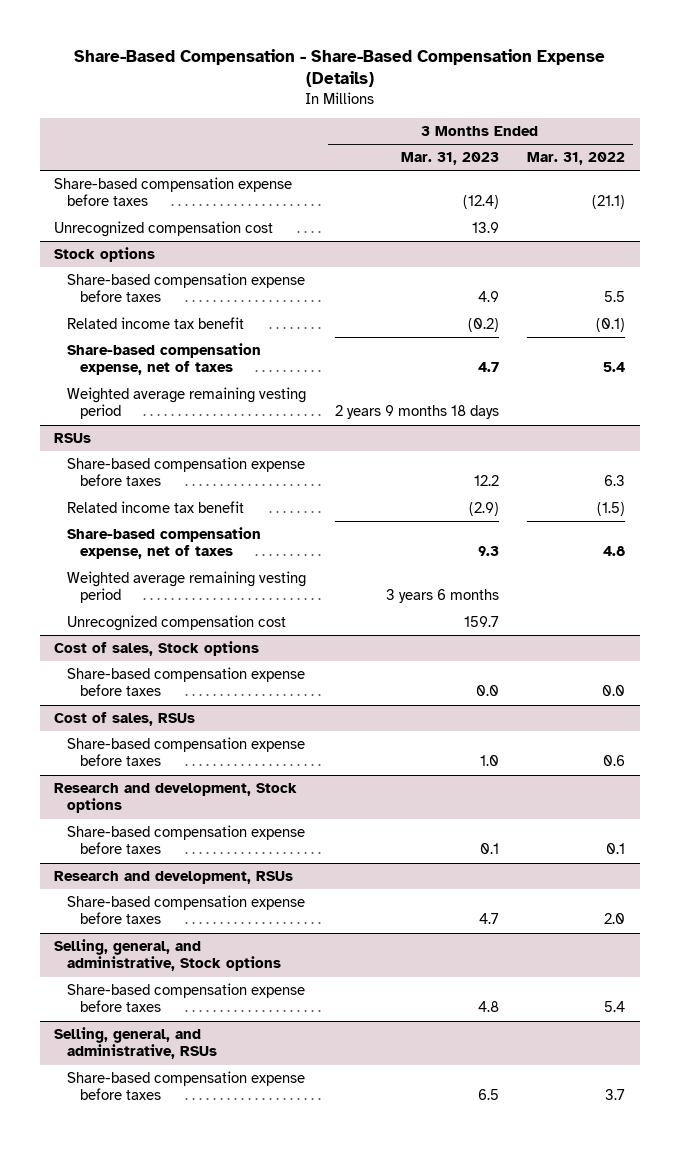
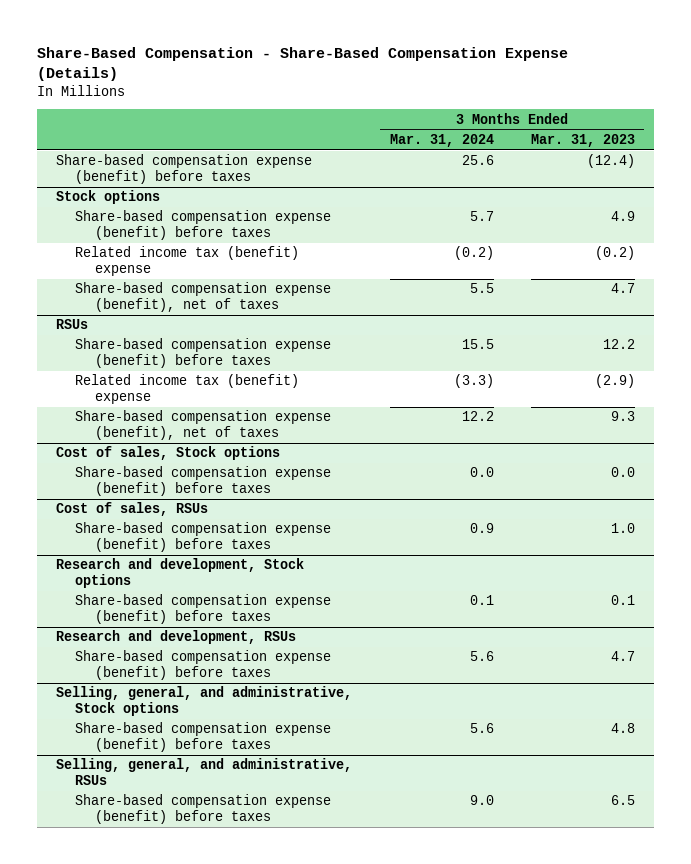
- | 3 Months Ended Mar. 31, 2023 | 3 Months Ended Mar. 31, 2022
+ | 3 Months Ended Mar. 31, 2024 | 3 Months Ended Mar. 31, 2023
- Share-based compensation expense before taxes | (12.4) | (21.1)
- Unrecognized compensation cost | 13.9 |
+ Share-based compensation expense (benefit) before taxes | 25.6 | (12.4)
@ Stock options
- Share-based compensation expense before taxes | 4.9 | 5.5
- Related income tax benefit | (0.2) | (0.1)
- Share-based compensation expense, net of taxes | 4.7 | 5.4
- Weighted average remaining vesting period | 2 years 9 months 18 days |
+ Share-based compensation expense (benefit) before taxes | 5.7 | 4.9
+ Related income tax (benefit) expense | (0.2) | (0.2)
+ Share-based compensation expense (benefit), net of taxes | 5.5 | 4.7
@ RSUs
- Share-based compensation expense before taxes | 12.2 | 6.3
- Related income tax benefit | (2.9) | (1.5)
- Share-based compensation expense, net of taxes | 9.3 | 4.8
- Weighted average remaining vesting period | 3 years 6 months |
- Unrecognized compensation cost | 159.7 |
+ Share-based compensation expense (benefit) before taxes | 15.5 | 12.2
+ Related income tax (benefit) expense | (3.3) | (2.9)
+ Share-based compensation expense (benefit), net of taxes | 12.2 | 9.3
@ Cost of sales, Stock options
- Share-based compensation expense before taxes | 0.0 | 0.0
+ Share-based compensation expense (benefit) before taxes | 0.0 | 0.0
@ Cost of sales, RSUs
- Share-based compensation expense before taxes | 1.0 | 0.6
+ Share-based compensation expense (benefit) before taxes | 0.9 | 1.0
@ Research and development, Stock options
- Share-based compensation expense before taxes | 0.1 | 0.1
+ Share-based compensation expense (benefit) before taxes | 0.1 | 0.1
@ Research and development, RSUs
- Share-based compensation expense before taxes | 4.7 | 2.0
+ Share-based compensation expense (benefit) before taxes | 5.6 | 4.7
@ Selling, general, and administrative, Stock options
- Share-based compensation expense before taxes | 4.8 | 5.4
+ Share-based compensation expense (benefit) before taxes | 5.6 | 4.8
@ Selling, general, and administrative, RSUs
- Share-based compensation expense before taxes | 6.5 | 3.7
+ Share-based compensation expense (benefit) before taxes | 9.0 | 6.5

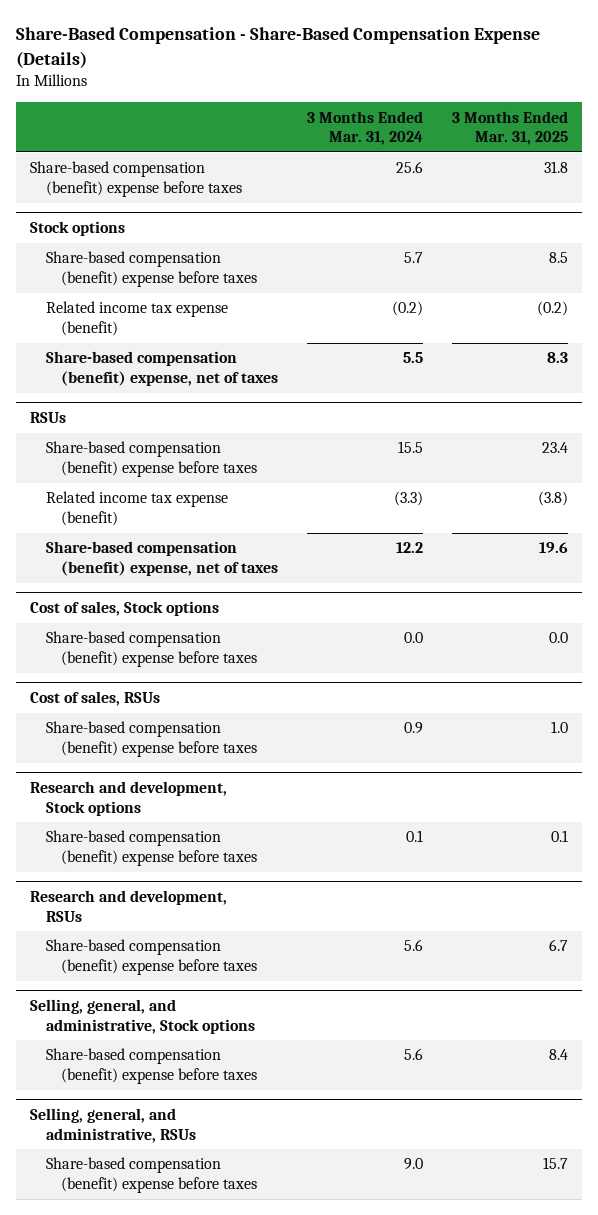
- | 3 Months Ended Mar. 31, 2024 | 3 Months Ended Mar. 31, 2023
+ | 3 Months Ended Mar. 31, 2024 | 3 Months Ended Mar. 31, 2025
- Share-based compensation expense (benefit) before taxes | 25.6 | (12.4)
+ Share-based compensation (benefit) expense before taxes | 25.6 | 31.8
@ Stock options
- Share-based compensation expense (benefit) before taxes | 5.7 | 4.9
- Related income tax (benefit) expense | (0.2) | (0.2)
- Share-based compensation expense (benefit), net of taxes | 5.5 | 4.7
+ Share-based compensation (benefit) expense before taxes | 5.7 | 8.5
+ Related income tax expense (benefit) | (0.2) | (0.2)
+ Share-based compensation (benefit) expense, net of taxes | 5.5 | 8.3
@ RSUs
- Share-based compensation expense (benefit) before taxes | 15.5 | 12.2
- Related income tax (benefit) expense | (3.3) | (2.9)
- Share-based compensation expense (benefit), net of taxes | 12.2 | 9.3
+ Share-based compensation (benefit) expense before taxes | 15.5 | 23.4
+ Related income tax expense (benefit) | (3.3) | (3.8)
+ Share-based compensation (benefit) expense, net of taxes | 12.2 | 19.6
@ Cost of sales, Stock options
- Share-based compensation expense (benefit) before taxes | 0.0 | 0.0
+ Share-based compensation (benefit) expense before taxes | 0.0 | 0.0
@ Cost of sales, RSUs
- Share-based compensation expense (benefit) before taxes | 0.9 | 1.0
+ Share-based compensation (benefit) expense before taxes | 0.9 | 1.0
@ Research and development, Stock options
- Share-based compensation expense (benefit) before taxes | 0.1 | 0.1
+ Share-based compensation (benefit) expense before taxes | 0.1 | 0.1
@ Research and development, RSUs
- Share-based compensation expense (benefit) before taxes | 5.6 | 4.7
+ Share-based compensation (benefit) expense before taxes | 5.6 | 6.7
@ Selling, general, and administrative, Stock options
- Share-based compensation expense (benefit) before taxes | 5.6 | 4.8
+ Share-based compensation (benefit) expense before taxes | 5.6 | 8.4
@ Selling, general, and administrative, RSUs
- Share-based compensation expense (benefit) before taxes | 9.0 | 6.5
+ Share-based compensation (benefit) expense before taxes | 9.0 | 15.7

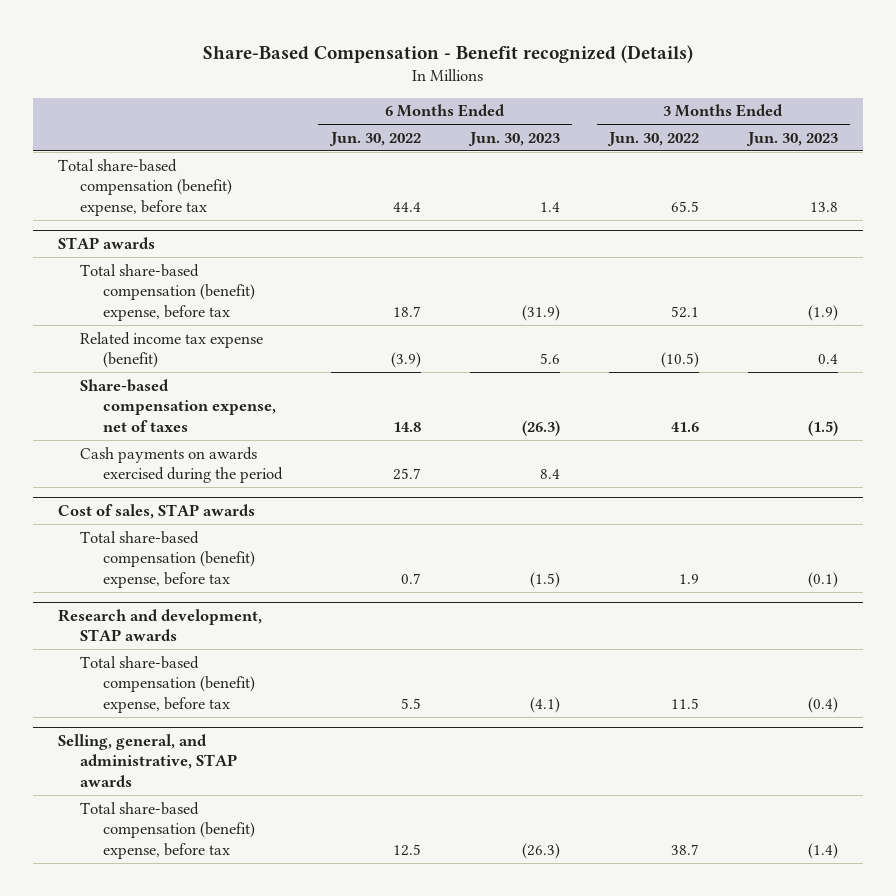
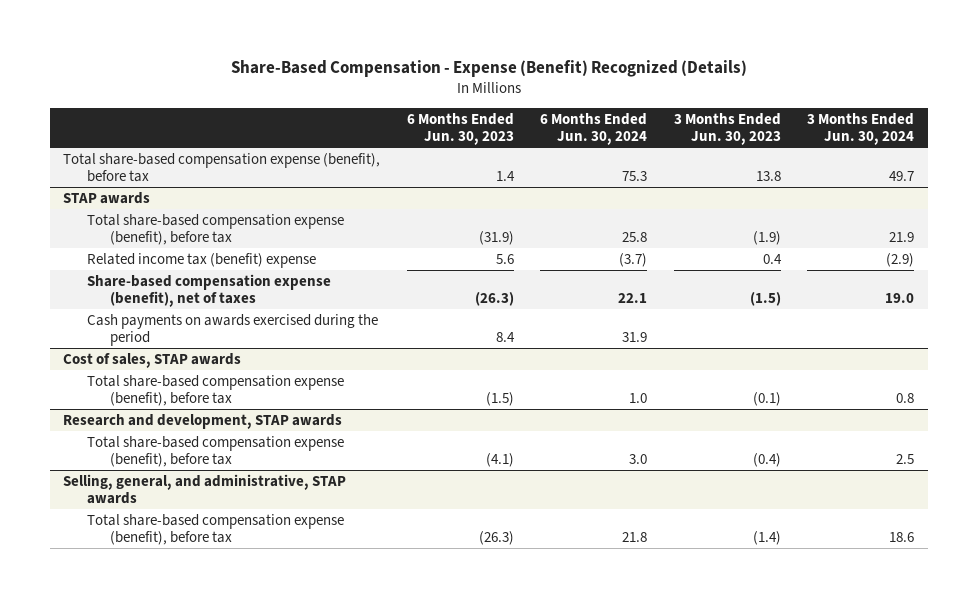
- Share-Based Compensation - Benefit recognized (Details)
+ Share-Based Compensation - Expense (Benefit) Recognized (Details)
- | 6 Months Ended Jun. 30, 2022 | 6 Months Ended Jun. 30, 2023 | 3 Months Ended Jun. 30, 2022 | 3 Months Ended Jun. 30, 2023
+ | 6 Months Ended Jun. 30, 2023 | 6 Months Ended Jun. 30, 2024 | 3 Months Ended Jun. 30, 2023 | 3 Months Ended Jun. 30, 2024
- Total share-based compensation (benefit) expense, before tax | 44.4 | 1.4 | 65.5 | 13.8
+ Total share-based compensation expense (benefit), before tax | 1.4 | 75.3 | 13.8 | 49.7
@ STAP awards
- Total share-based compensation (benefit) expense, before tax | 18.7 | (31.9) | 52.1 | (1.9)
- Related income tax expense (benefit) | (3.9) | 5.6 | (10.5) | 0.4
- Share-based compensation expense, net of taxes | 14.8 | (26.3) | 41.6 | (1.5)
+ Total share-based compensation expense (benefit), before tax | (31.9) | 25.8 | (1.9) | 21.9
+ Related income tax (benefit) expense | 5.6 | (3.7) | 0.4 | (2.9)
+ Share-based compensation expense (benefit), net of taxes | (26.3) | 22.1 | (1.5) | 19.0
@ Cost of sales, STAP awards
- Total share-based compensation (benefit) expense, before tax | 0.7 | (1.5) | 1.9 | (0.1)
+ Total share-based compensation expense (benefit), before tax | (1.5) | 1.0 | (0.1) | 0.8
@ Research and development, STAP awards
- Total share-based compensation (benefit) expense, before tax | 5.5 | (4.1) | 11.5 | (0.4)
+ Total share-based compensation expense (benefit), before tax | (4.1) | 3.0 | (0.4) | 2.5
@ Selling, general, and administrative, STAP awards
- Total share-based compensation (benefit) expense, before tax | 12.5 | (26.3) | 38.7 | (1.4)
+ Total share-based compensation expense (benefit), before tax | (26.3) | 21.8 | (1.4) | 18.6

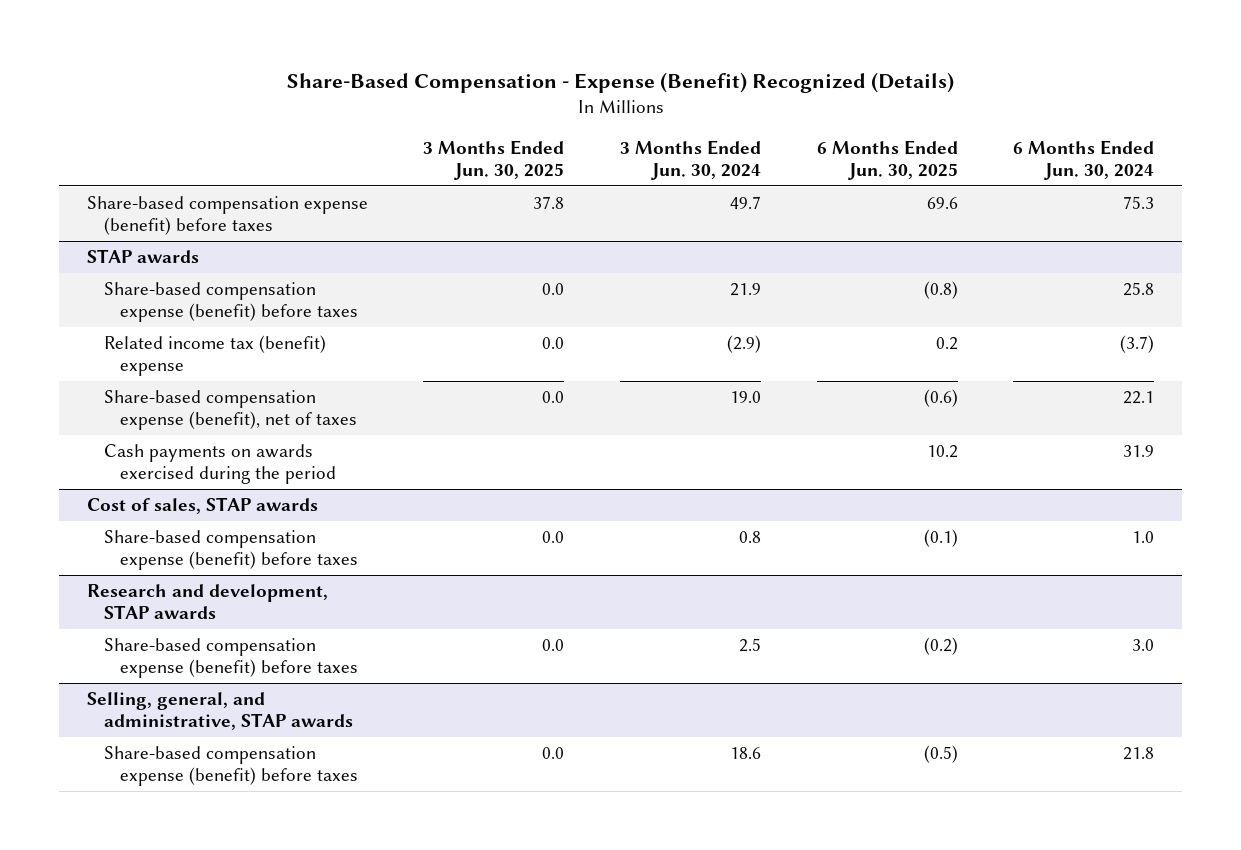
- | 6 Months Ended Jun. 30, 2023 | 6 Months Ended Jun. 30, 2024 | 3 Months Ended Jun. 30, 2023 | 3 Months Ended Jun. 30, 2024
+ | 3 Months Ended Jun. 30, 2025 | 3 Months Ended Jun. 30, 2024 | 6 Months Ended Jun. 30, 2025 | 6 Months Ended Jun. 30, 2024
- Total share-based compensation expense (benefit), before tax | 1.4 | 75.3 | 13.8 | 49.7
+ Share-based compensation expense (benefit) before taxes | 37.8 | 49.7 | 69.6 | 75.3
@ STAP awards
- Total share-based compensation expense (benefit), before tax | (31.9) | 25.8 | (1.9) | 21.9
+ Share-based compensation expense (benefit) before taxes | 0.0 | 21.9 | (0.8) | 25.8
@ Cost of sales, STAP awards
- Total share-based compensation expense (benefit), before tax | (1.5) | 1.0 | (0.1) | 0.8
+ Share-based compensation expense (benefit) before taxes | 0.0 | 0.8 | (0.1) | 1.0
@ Research and development, STAP awards
- Total share-based compensation expense (benefit), before tax | (4.1) | 3.0 | (0.4) | 2.5
+ Share-based compensation expense (benefit) before taxes | 0.0 | 2.5 | (0.2) | 3.0
@ Selling, general, and administrative, STAP awards
- Total share-based compensation expense (benefit), before tax | (26.3) | 21.8 | (1.4) | 18.6
+ Share-based compensation expense (benefit) before taxes | 0.0 | 18.6 | (0.5) | 21.8

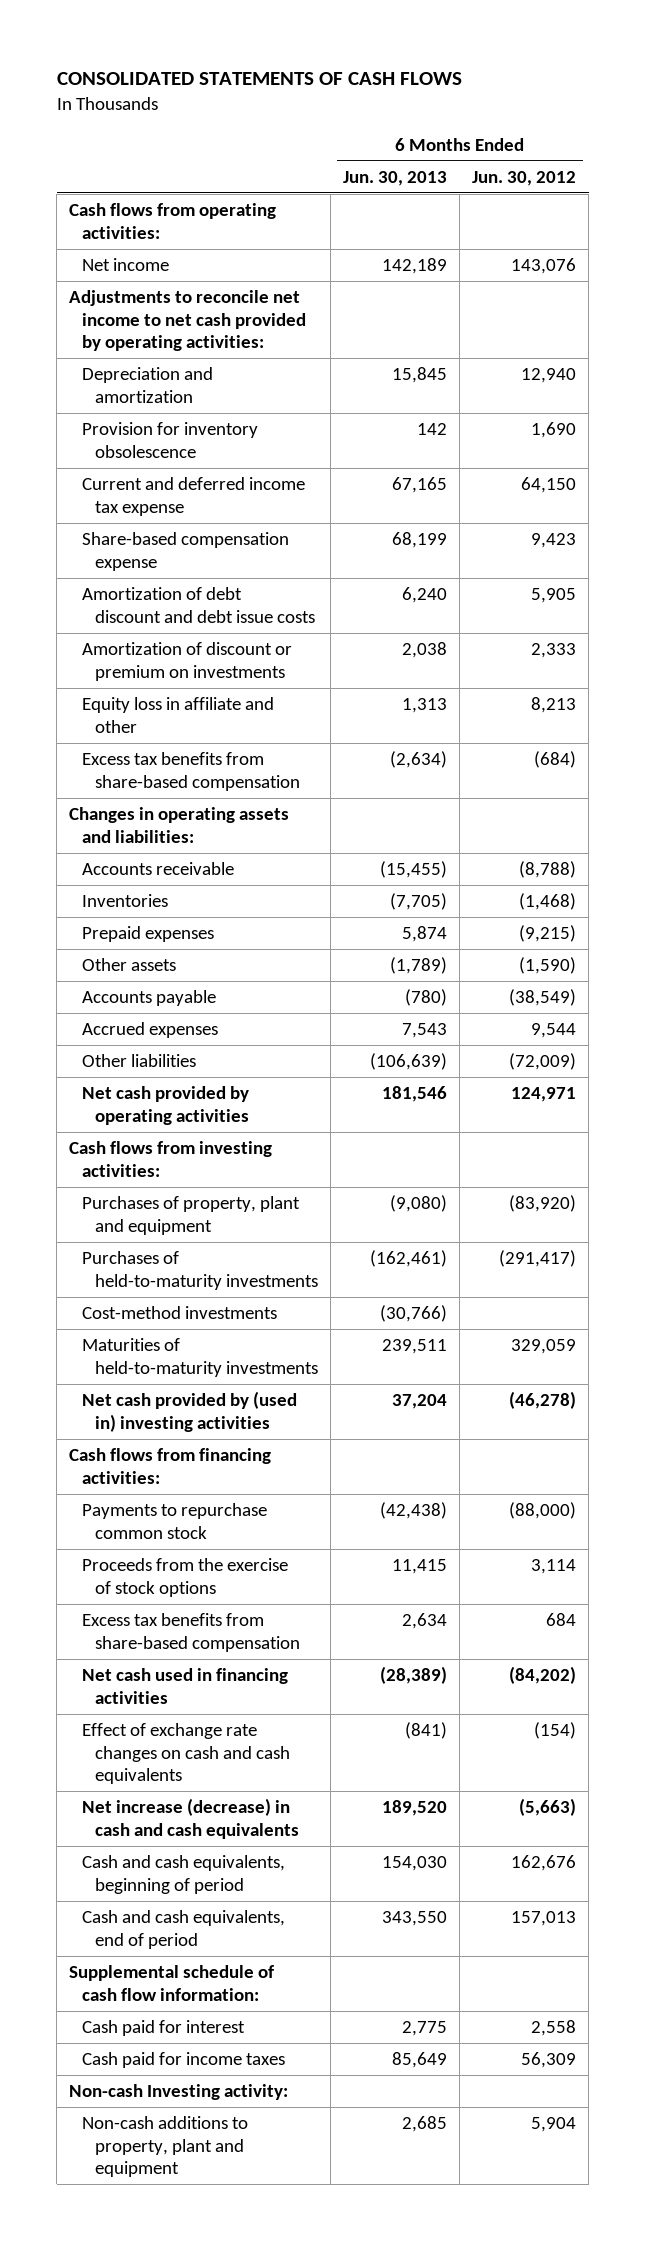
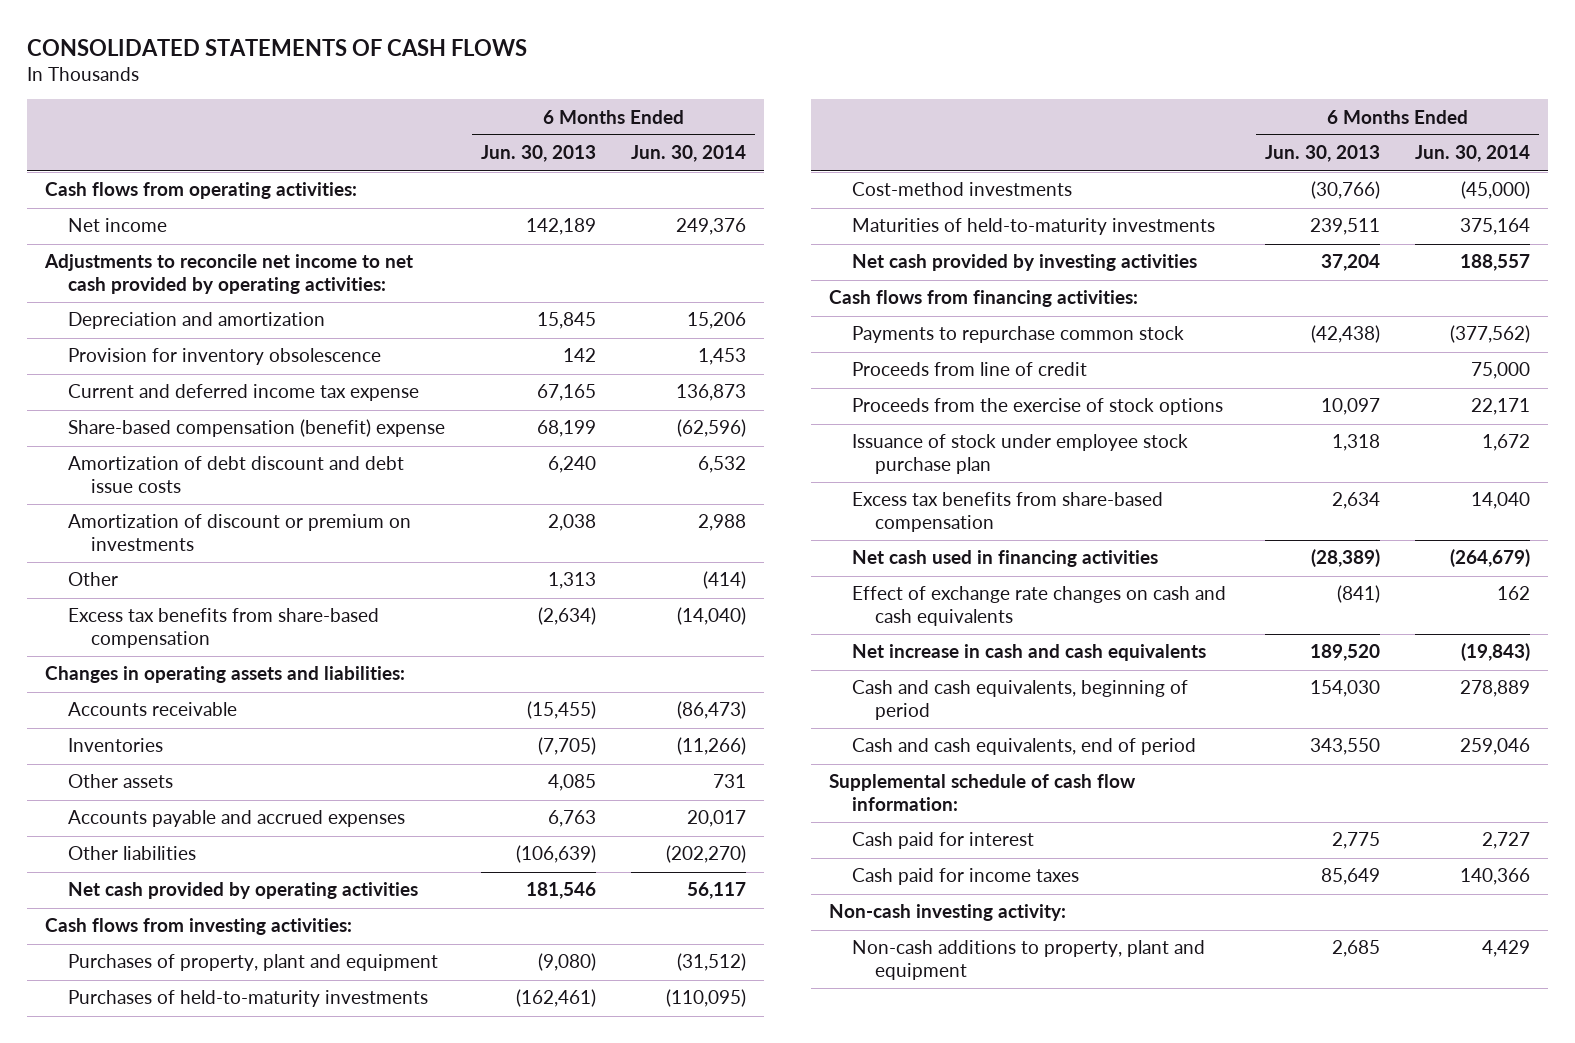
- | 6 Months Ended Jun. 30, 2013 | 6 Months Ended Jun. 30, 2012
+ | 6 Months Ended Jun. 30, 2013 | 6 Months Ended Jun. 30, 2014
- Share-based compensation expense | 68,199 | 9,423
+ Share-based compensation (benefit) expense | 68,199 | (62,596)
- Equity loss in affiliate and other | 1,313 | 8,213
+ Other | 1,313 | (414)
- Prepaid expenses | 5,874 | (9,215)
- Other assets | (1,789) | (1,590)
- Accounts payable | (780) | (38,549)
- Accrued expenses | 7,543 | 9,544
+ Other assets | 4,085 | 731
+ Accounts payable and accrued expenses | 6,763 | 20,017
- Net cash provided by (used in) investing activities | 37,204 | (46,278)
+ Net cash provided by investing activities | 37,204 | 188,557
- Proceeds from the exercise of stock options | 11,415 | 3,114
+ Proceeds from line of credit | | 75,000
+ Proceeds from the exercise of stock options | 10,097 | 22,171
+ Issuance of stock under employee stock purchase plan | 1,318 | 1,672
- Net increase (decrease) in cash and cash equivalents | 189,520 | (5,663)
+ Net increase in cash and cash equivalents | 189,520 | (19,843)
- Non-cash Investing activity:
+ Non-cash investing activity:

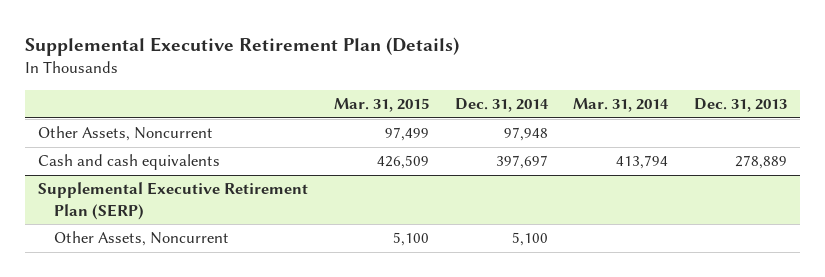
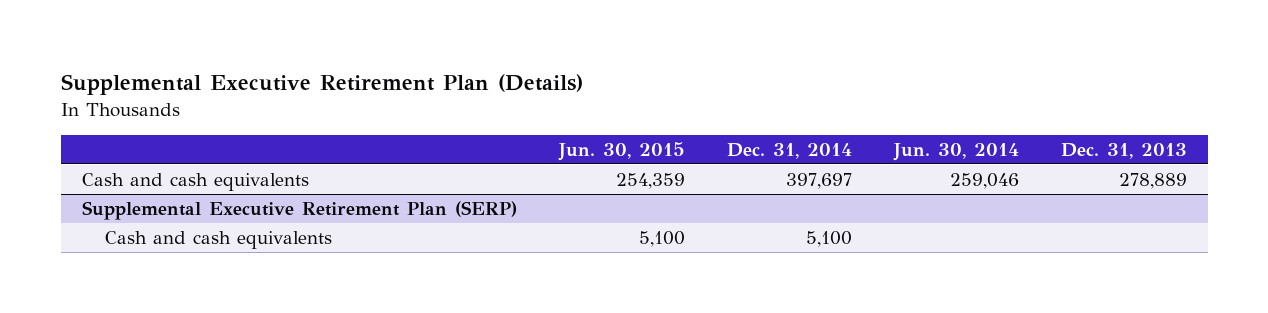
- | Mar. 31, 2015 | Dec. 31, 2014 | Mar. 31, 2014 | Dec. 31, 2013
+ | Jun. 30, 2015 | Dec. 31, 2014 | Jun. 30, 2014 | Dec. 31, 2013
- Other Assets, Noncurrent | 97,499 | 97,948 | |
@ Supplemental Executive Retirement Plan (SERP)
- Other Assets, Noncurrent | 5,100 | 5,100 | |
+ Cash and cash equivalents | 5,100 | 5,100 | |

